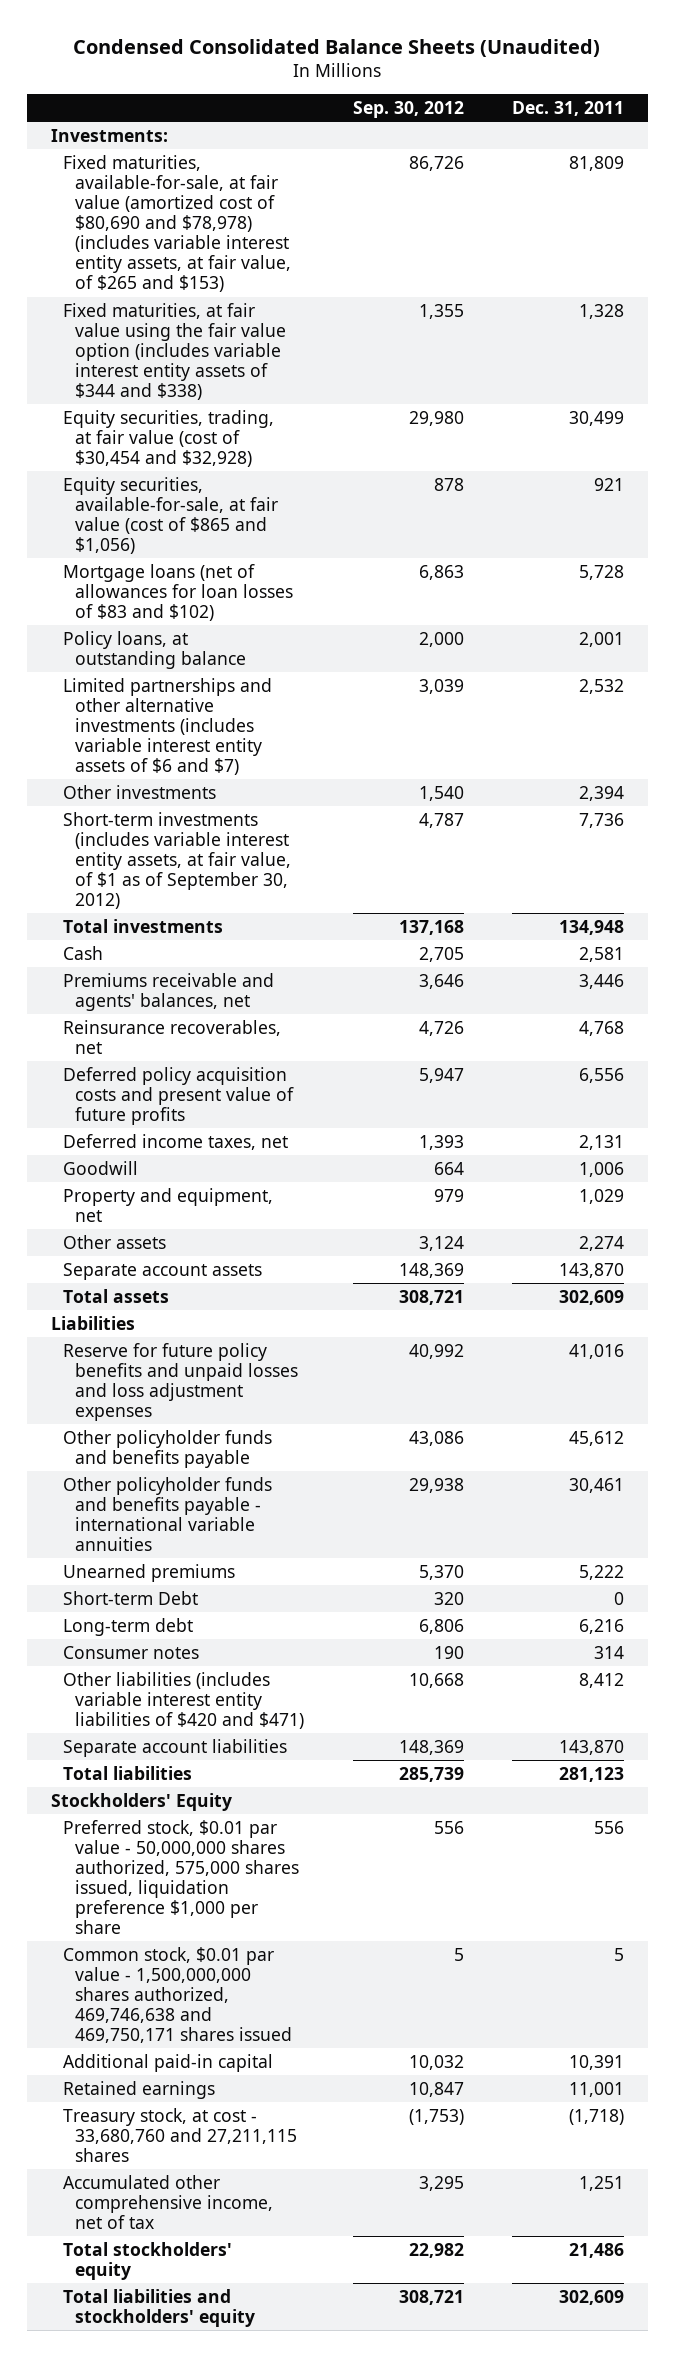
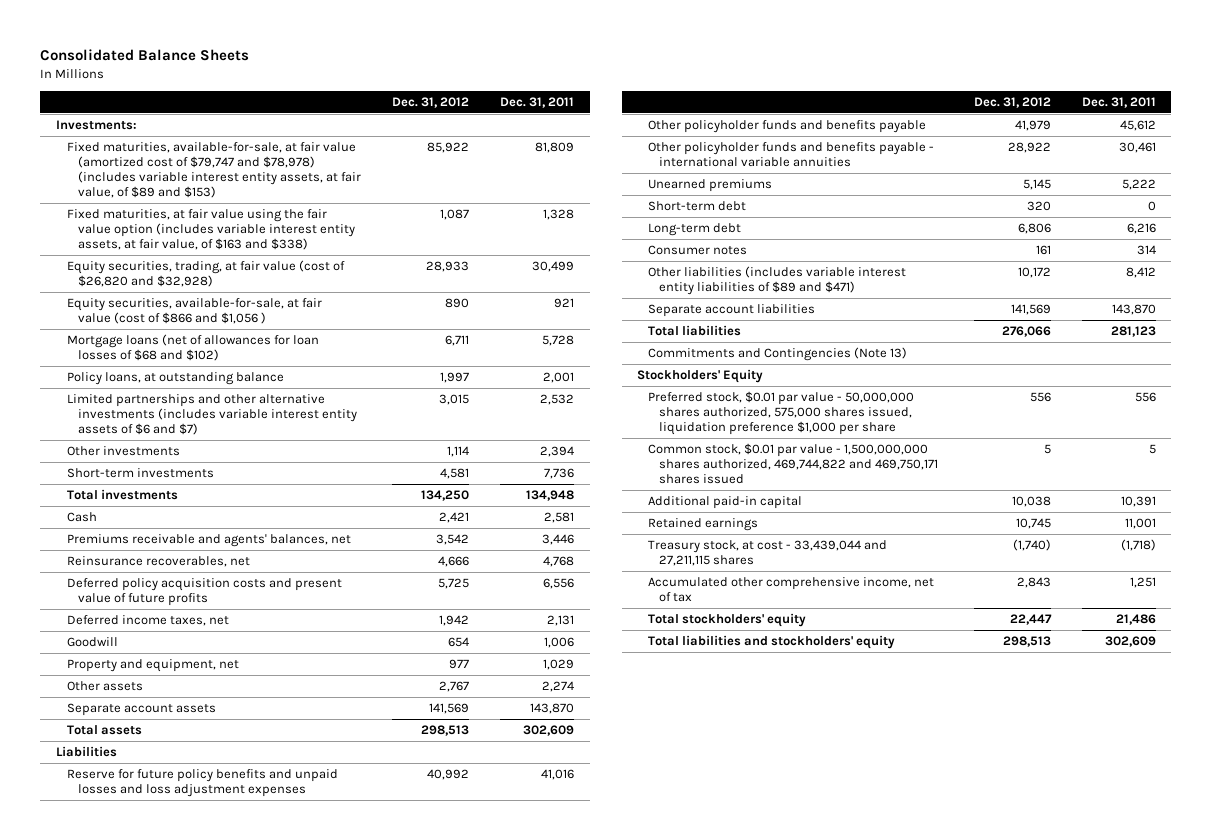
- Condensed Consolidated Balance Sheets (Unaudited)
+ Consolidated Balance Sheets
- | Sep. 30, 2012 | Dec. 31, 2011
+ | Dec. 31, 2012 | Dec. 31, 2011
- Fixed maturities, available-for-sale, at fair value (amortized cost of $80,690 and $78,978) (includes variable interest entity assets, at fair value, of $265 and $153) | 86,726 | 81,809
- Fixed maturities, at fair value using the fair value option (includes variable interest entity assets of $344 and $338) | 1,355 | 1,328
- Equity securities, trading, at fair value (cost of $30,454 and $32,928) | 29,980 | 30,499
- Equity securities, available-for-sale, at fair value (cost of $865 and $1,056) | 878 | 921
- Mortgage loans (net of allowances for loan losses of $83 and $102) | 6,863 | 5,728
+ Fixed maturities, available-for-sale, at fair value (amortized cost of $79,747 and $78,978) (includes variable interest entity assets, at fair value, of $89 and $153) | 85,922 | 81,809
+ Fixed maturities, at fair value using the fair value option (includes variable interest entity assets, at fair value, of $163 and $338) | 1,087 | 1,328
+ Equity securities, trading, at fair value (cost of $26,820 and $32,928) | 28,933 | 30,499
+ Equity securities, available-for-sale, at fair value (cost of $866 and $1,056 ) | 890 | 921
+ Mortgage loans (net of allowances for loan losses of $68 and $102) | 6,711 | 5,728
- Short-term investments (includes variable interest entity assets, at fair value, of $1 as of September 30, 2012) | 4,787 | 7,736
+ Short-term investments | 4,581 | 7,736
- Short-term Debt | 320 | 0
+ Short-term debt | 320 | 0
- Other liabilities (includes variable interest entity liabilities of $420 and $471) | 10,668 | 8,412
+ Other liabilities (includes variable interest entity liabilities of $89 and $471) | 10,172 | 8,412
+ Commitments and Contingencies (Note 13)
- Common stock, $0.01 par value - 1,500,000,000 shares authorized, 469,746,638 and 469,750,171 shares issued | 5 | 5
+ Common stock, $0.01 par value - 1,500,000,000 shares authorized, 469,744,822 and 469,750,171 shares issued | 5 | 5
- Treasury stock, at cost - 33,680,760 and 27,211,115 shares | (1,753) | (1,718)
+ Treasury stock, at cost - 33,439,044 and 27,211,115 shares | (1,740) | (1,718)

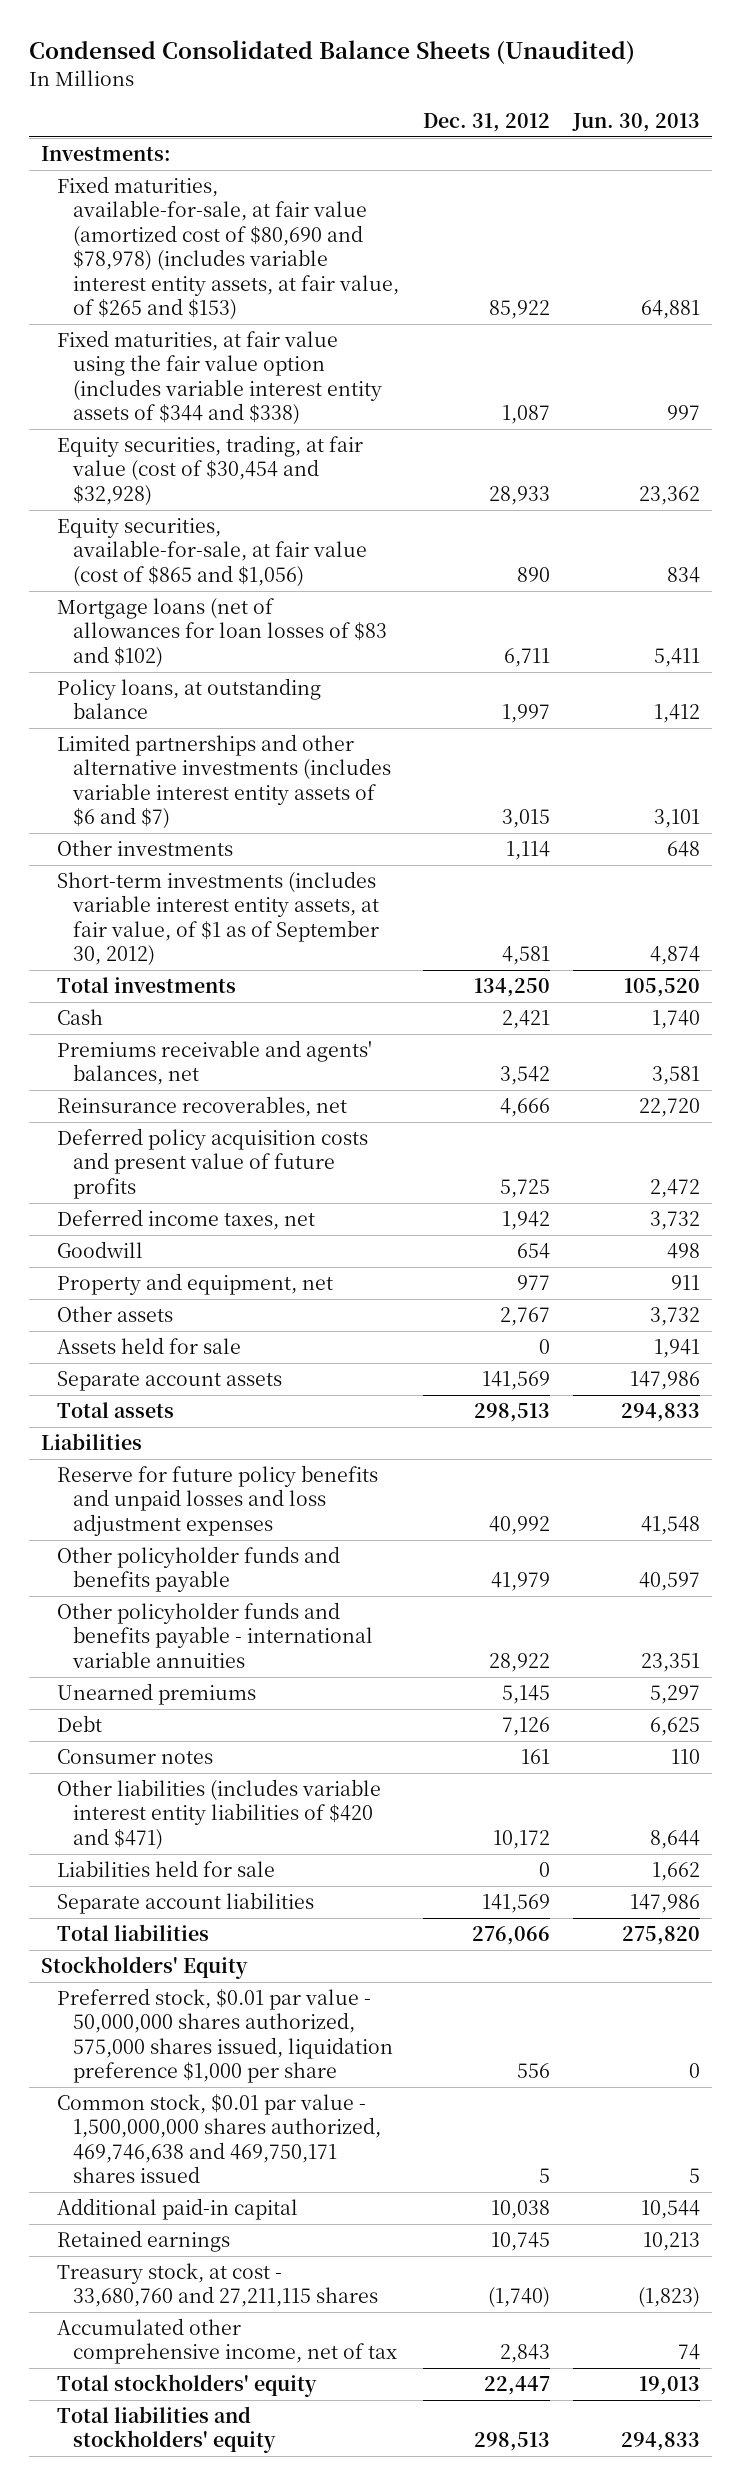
- Consolidated Balance Sheets
+ Condensed Consolidated Balance Sheets (Unaudited)
- | Dec. 31, 2012 | Dec. 31, 2011
+ | Dec. 31, 2012 | Jun. 30, 2013
- Fixed maturities, available-for-sale, at fair value (amortized cost of $79,747 and $78,978) (includes variable interest entity assets, at fair value, of $89 and $153) | 85,922 | 81,809
- Fixed maturities, at fair value using the fair value option (includes variable interest entity assets, at fair value, of $163 and $338) | 1,087 | 1,328
- Equity securities, trading, at fair value (cost of $26,820 and $32,928) | 28,933 | 30,499
- Equity securities, available-for-sale, at fair value (cost of $866 and $1,056 ) | 890 | 921
- Mortgage loans (net of allowances for loan losses of $68 and $102) | 6,711 | 5,728
+ Fixed maturities, available-for-sale, at fair value (amortized cost of $80,690 and $78,978) (includes variable interest entity assets, at fair value, of $265 and $153) | 85,922 | 64,881
+ Fixed maturities, at fair value using the fair value option (includes variable interest entity assets of $344 and $338) | 1,087 | 997
+ Equity securities, trading, at fair value (cost of $30,454 and $32,928) | 28,933 | 23,362
+ Equity securities, available-for-sale, at fair value (cost of $865 and $1,056) | 890 | 834
+ Mortgage loans (net of allowances for loan losses of $83 and $102) | 6,711 | 5,411
- Short-term investments | 4,581 | 7,736
+ Short-term investments (includes variable interest entity assets, at fair value, of $1 as of September 30, 2012) | 4,581 | 4,874
+ Assets held for sale | 0 | 1,941
- Short-term debt | 320 | 0
- Long-term debt | 6,806 | 6,216
+ Debt | 7,126 | 6,625
- Other liabilities (includes variable interest entity liabilities of $89 and $471) | 10,172 | 8,412
+ Other liabilities (includes variable interest entity liabilities of $420 and $471) | 10,172 | 8,644
+ Liabilities held for sale | 0 | 1,662
- Commitments and Contingencies (Note 13)
- Common stock, $0.01 par value - 1,500,000,000 shares authorized, 469,744,822 and 469,750,171 shares issued | 5 | 5
+ Common stock, $0.01 par value - 1,500,000,000 shares authorized, 469,746,638 and 469,750,171 shares issued | 5 | 5
- Treasury stock, at cost - 33,439,044 and 27,211,115 shares | (1,740) | (1,718)
+ Treasury stock, at cost - 33,680,760 and 27,211,115 shares | (1,740) | (1,823)

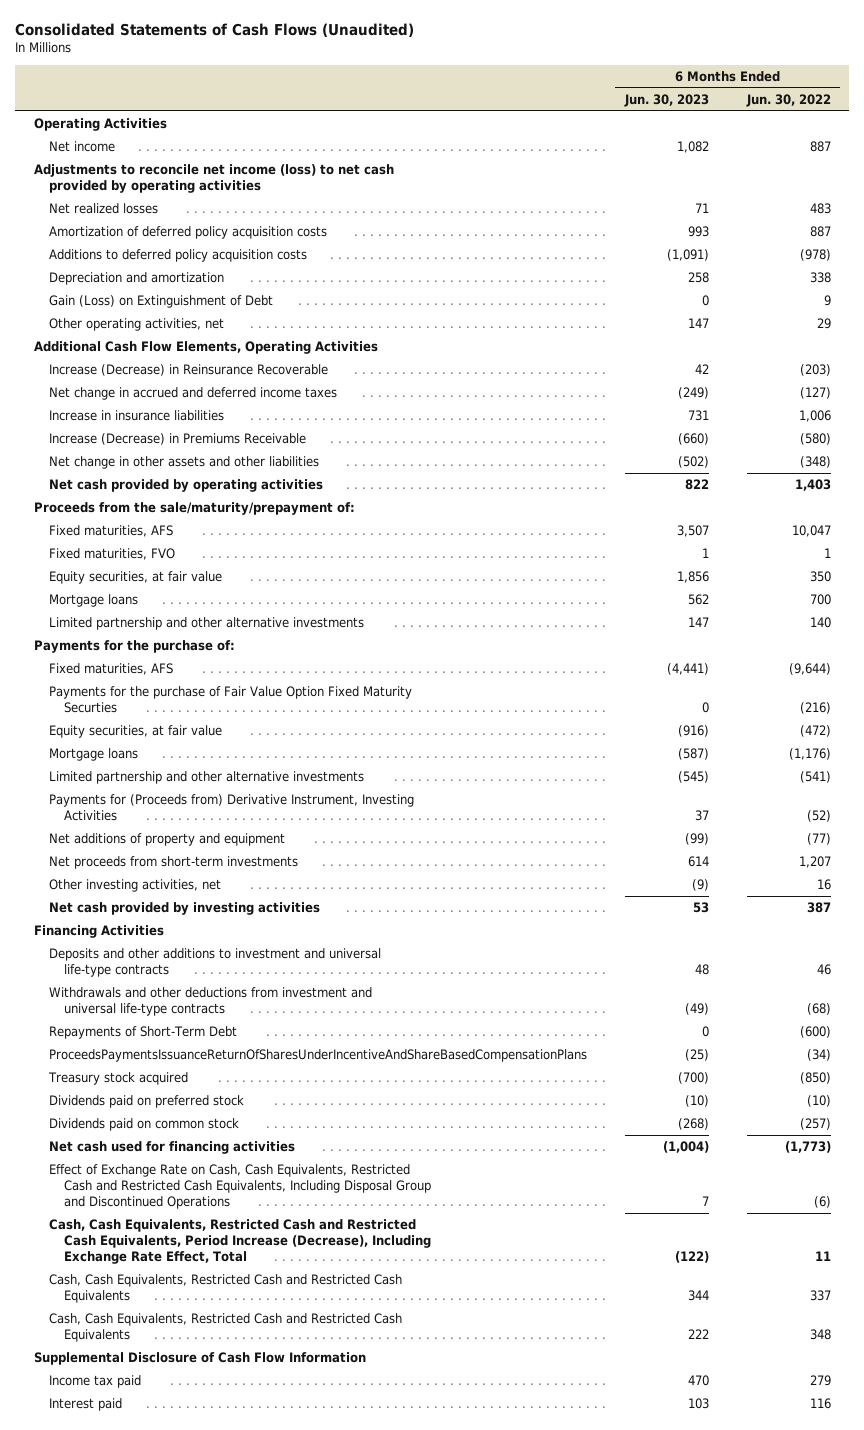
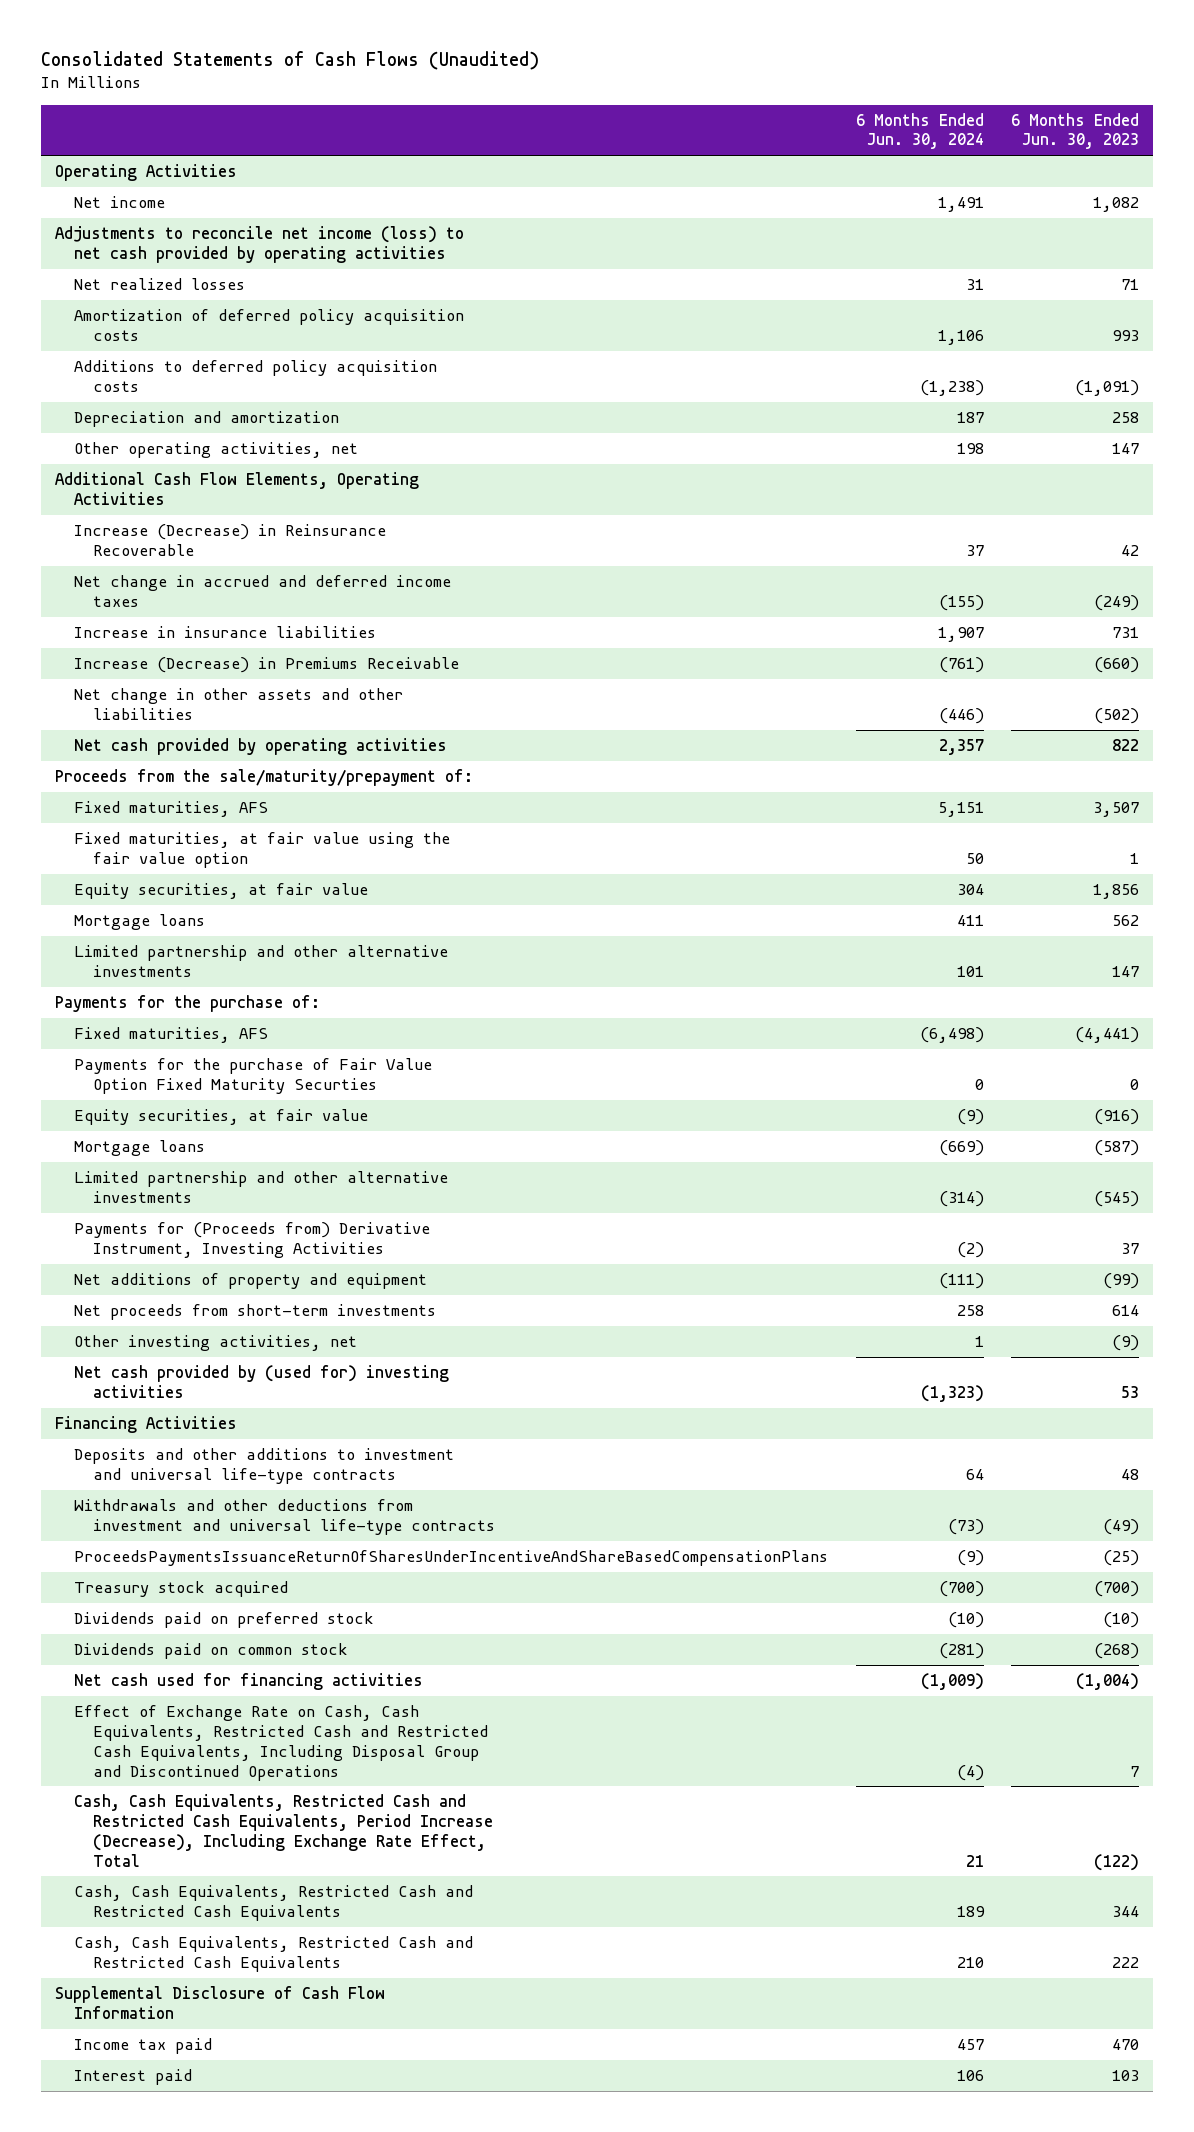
- | 6 Months Ended Jun. 30, 2023 | 6 Months Ended Jun. 30, 2022
+ | 6 Months Ended Jun. 30, 2024 | 6 Months Ended Jun. 30, 2023
- Gain (Loss) on Extinguishment of Debt | 0 | 9
- Fixed maturities, FVO | 1 | 1
+ Fixed maturities, at fair value using the fair value option | 50 | 1
- Net cash provided by investing activities | 53 | 387
+ Net cash provided by (used for) investing activities | (1,323) | 53
- Repayments of Short-Term Debt | 0 | (600)

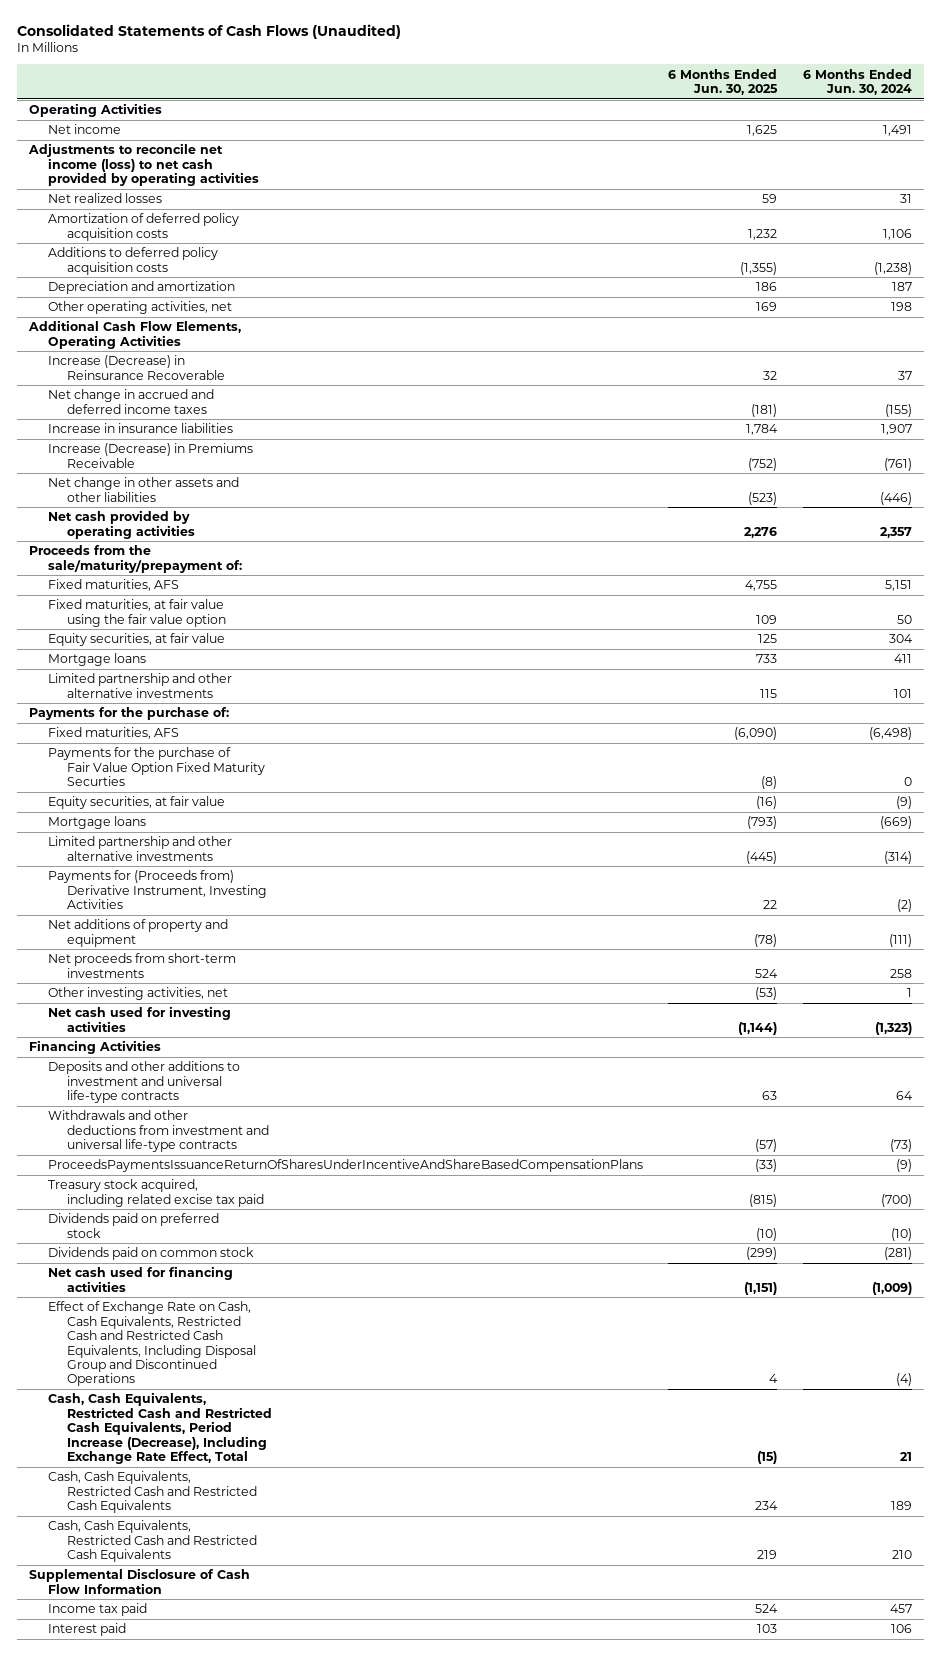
- | 6 Months Ended Jun. 30, 2024 | 6 Months Ended Jun. 30, 2023
+ | 6 Months Ended Jun. 30, 2025 | 6 Months Ended Jun. 30, 2024
- Net cash provided by (used for) investing activities | (1,323) | 53
+ Net cash used for investing activities | (1,144) | (1,323)
- Treasury stock acquired | (700) | (700)
+ Treasury stock acquired, including related excise tax paid | (815) | (700)

